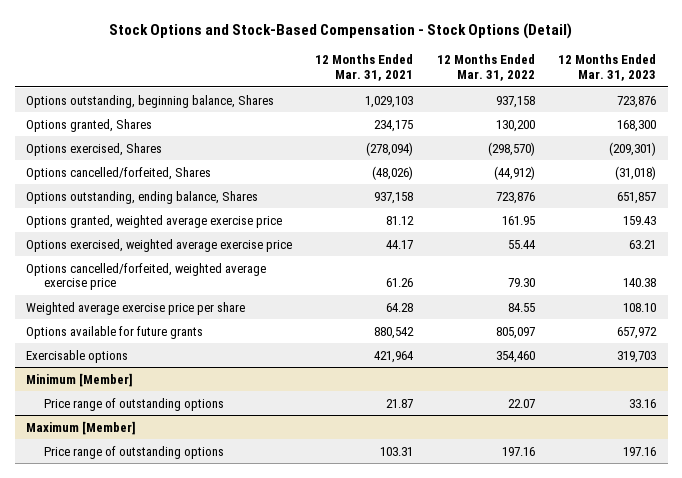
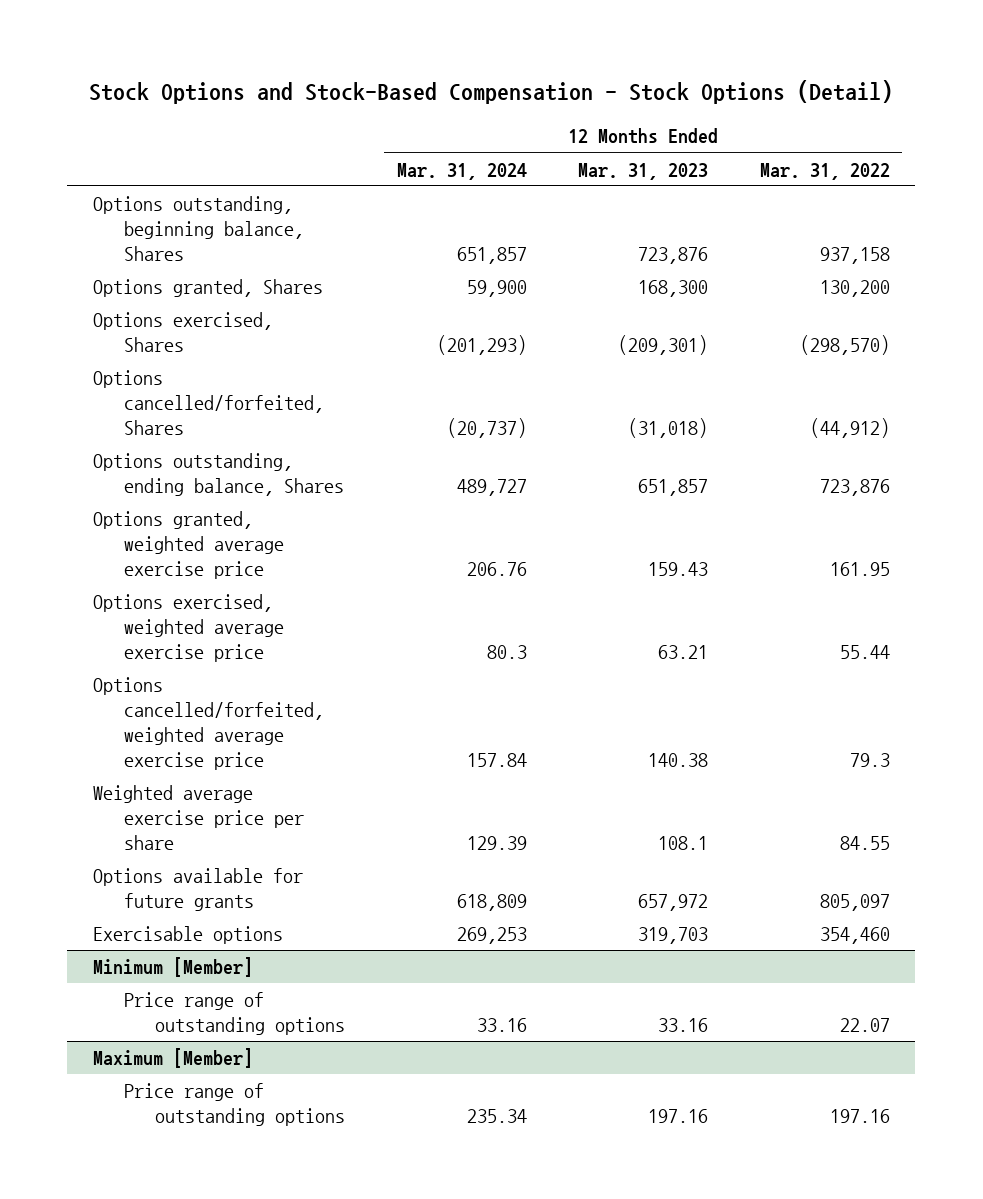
- | 12 Months Ended Mar. 31, 2021 | 12 Months Ended Mar. 31, 2022 | 12 Months Ended Mar. 31, 2023
+ | 12 Months Ended Mar. 31, 2024 | 12 Months Ended Mar. 31, 2023 | 12 Months Ended Mar. 31, 2022
- Options cancelled/forfeited, weighted average exercise price | 61.26 | 79.30 | 140.38
- Weighted average exercise price per share | 64.28 | 84.55 | 108.10
+ Options cancelled/forfeited, weighted average exercise price | 157.84 | 140.38 | 79.3
+ Weighted average exercise price per share | 129.39 | 108.1 | 84.55

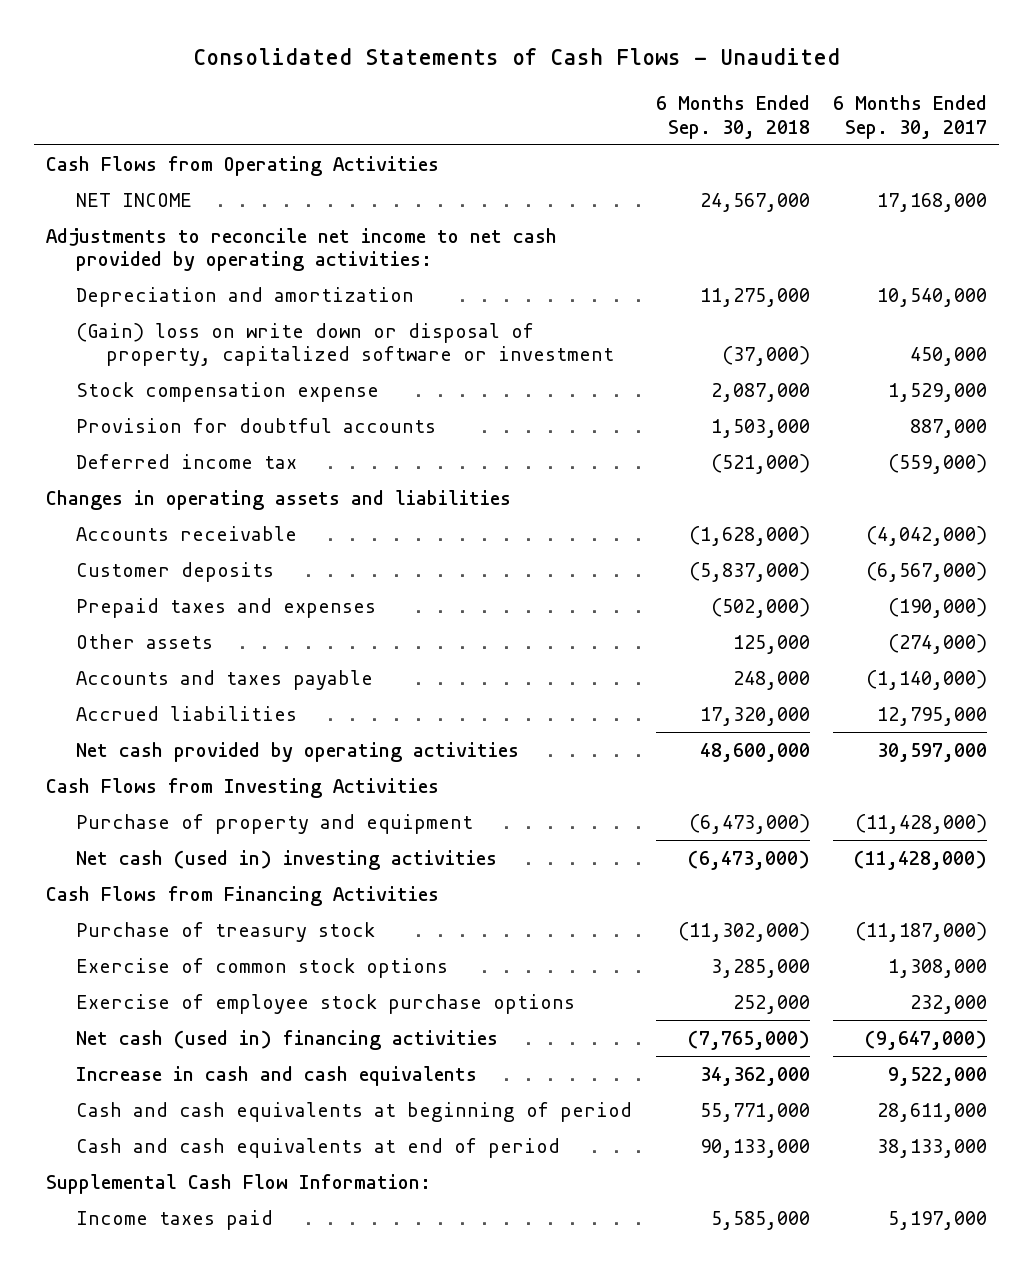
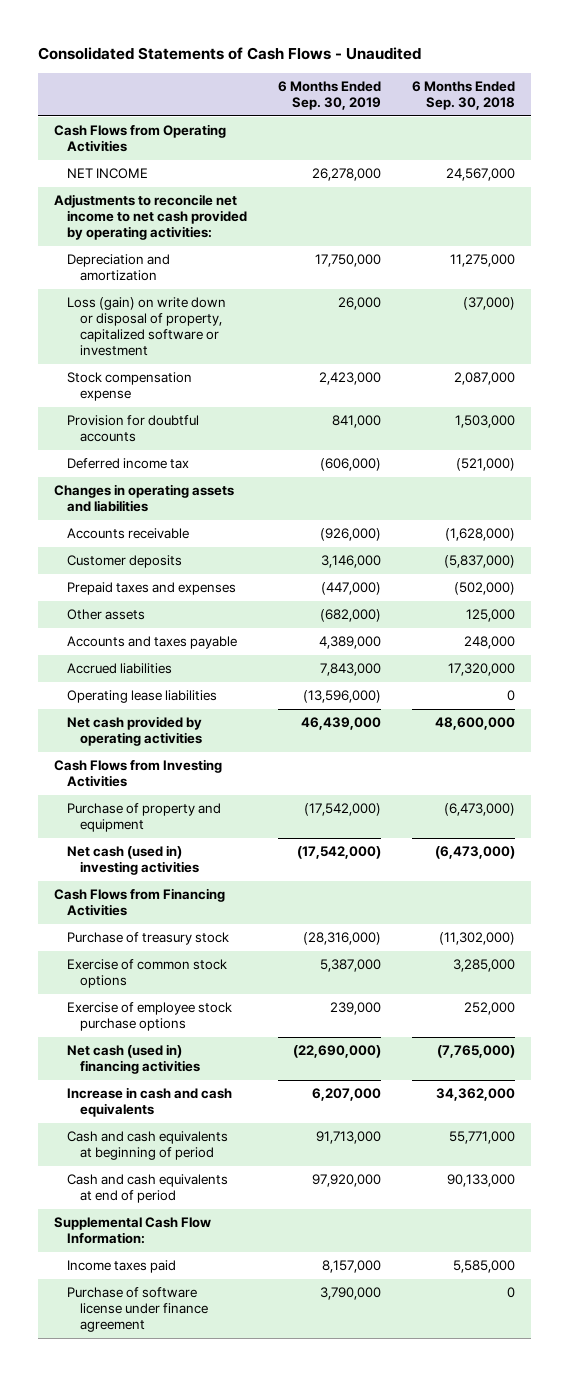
- | 6 Months Ended Sep. 30, 2018 | 6 Months Ended Sep. 30, 2017
+ | 6 Months Ended Sep. 30, 2019 | 6 Months Ended Sep. 30, 2018
- (Gain) loss on write down or disposal of property, capitalized software or investment | (37,000) | 450,000
+ Loss (gain) on write down or disposal of property, capitalized software or investment | 26,000 | (37,000)
+ Operating lease liabilities | (13,596,000) | 0
+ Purchase of software license under finance agreement | 3,790,000 | 0

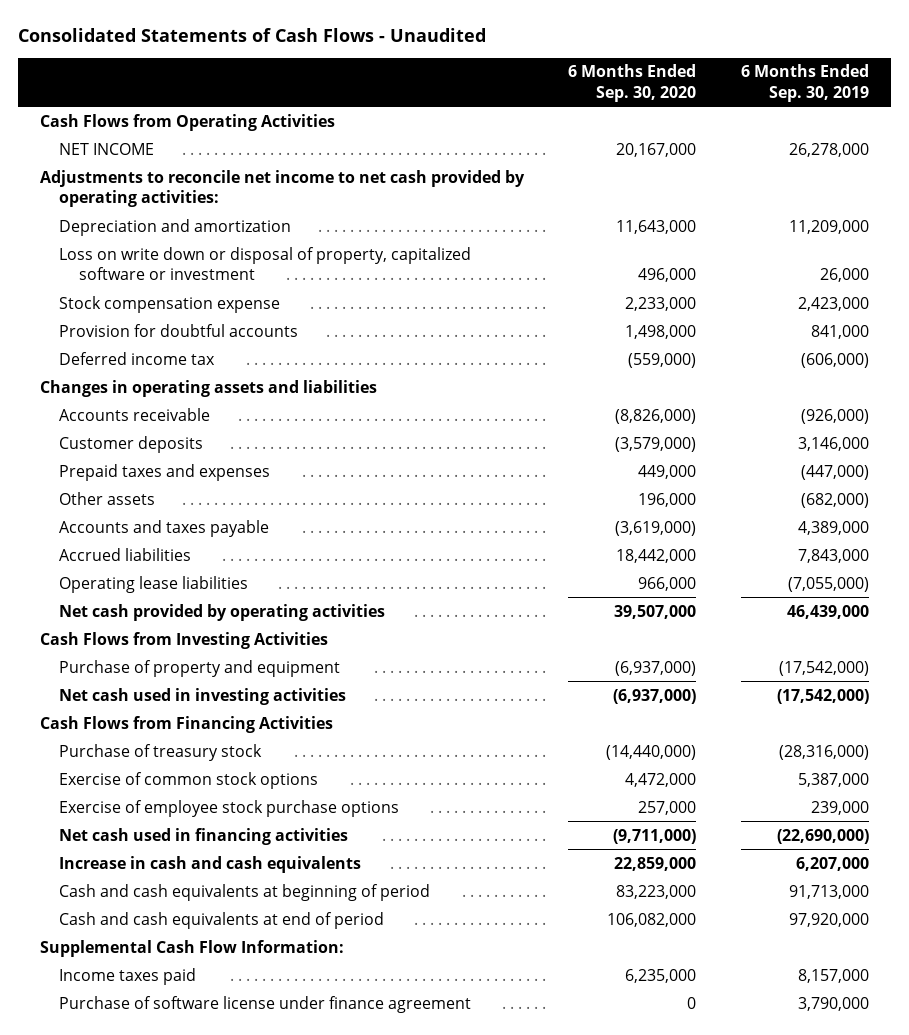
- | 6 Months Ended Sep. 30, 2019 | 6 Months Ended Sep. 30, 2018
+ | 6 Months Ended Sep. 30, 2020 | 6 Months Ended Sep. 30, 2019
- Depreciation and amortization | 17,750,000 | 11,275,000
- Loss (gain) on write down or disposal of property, capitalized software or investment | 26,000 | (37,000)
+ Depreciation and amortization | 11,643,000 | 11,209,000
+ Loss on write down or disposal of property, capitalized software or investment | 496,000 | 26,000
- Operating lease liabilities | (13,596,000) | 0
+ Operating lease liabilities | 966,000 | (7,055,000)
- Net cash (used in) investing activities | (17,542,000) | (6,473,000)
+ Net cash used in investing activities | (6,937,000) | (17,542,000)
- Net cash (used in) financing activities | (22,690,000) | (7,765,000)
+ Net cash used in financing activities | (9,711,000) | (22,690,000)

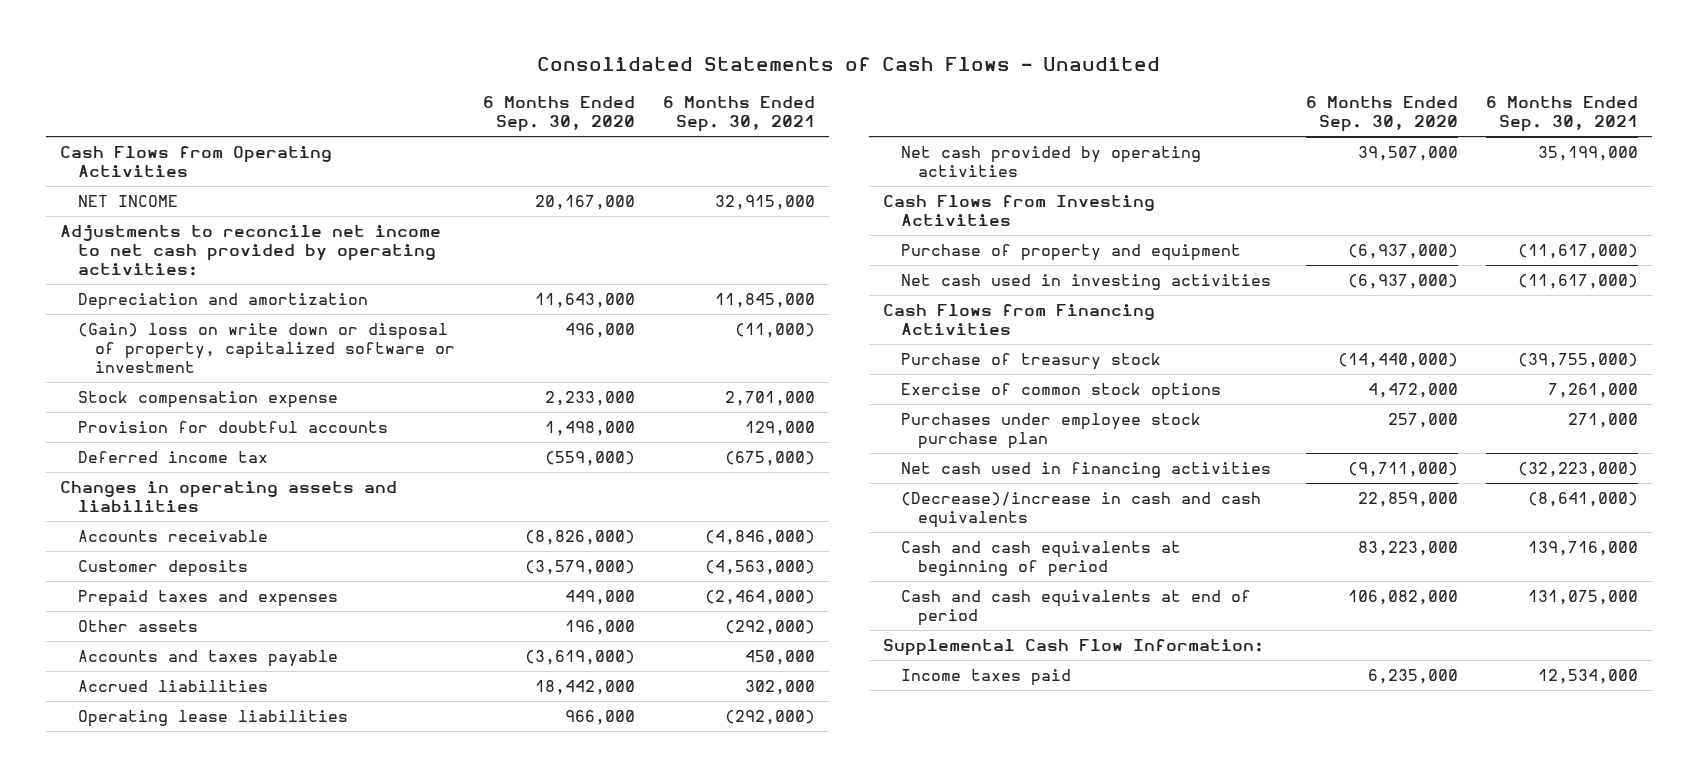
- | 6 Months Ended Sep. 30, 2020 | 6 Months Ended Sep. 30, 2019
+ | 6 Months Ended Sep. 30, 2020 | 6 Months Ended Sep. 30, 2021
- Loss on write down or disposal of property, capitalized software or investment | 496,000 | 26,000
+ (Gain) loss on write down or disposal of property, capitalized software or investment | 496,000 | (11,000)
- Exercise of employee stock purchase options | 257,000 | 239,000
+ Purchases under employee stock purchase plan | 257,000 | 271,000
- Increase in cash and cash equivalents | 22,859,000 | 6,207,000
+ (Decrease)/increase in cash and cash equivalents | 22,859,000 | (8,641,000)
- Purchase of software license under finance agreement | 0 | 3,790,000

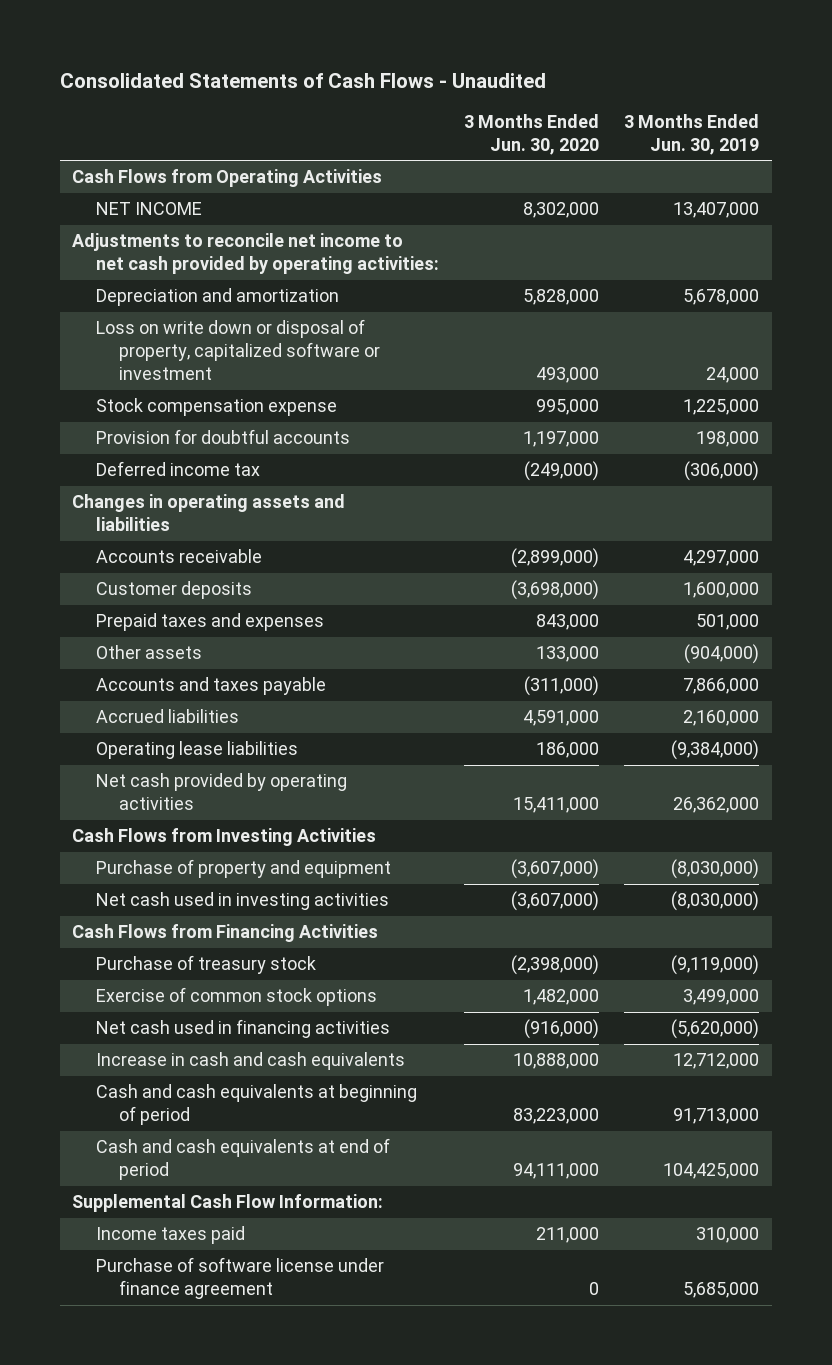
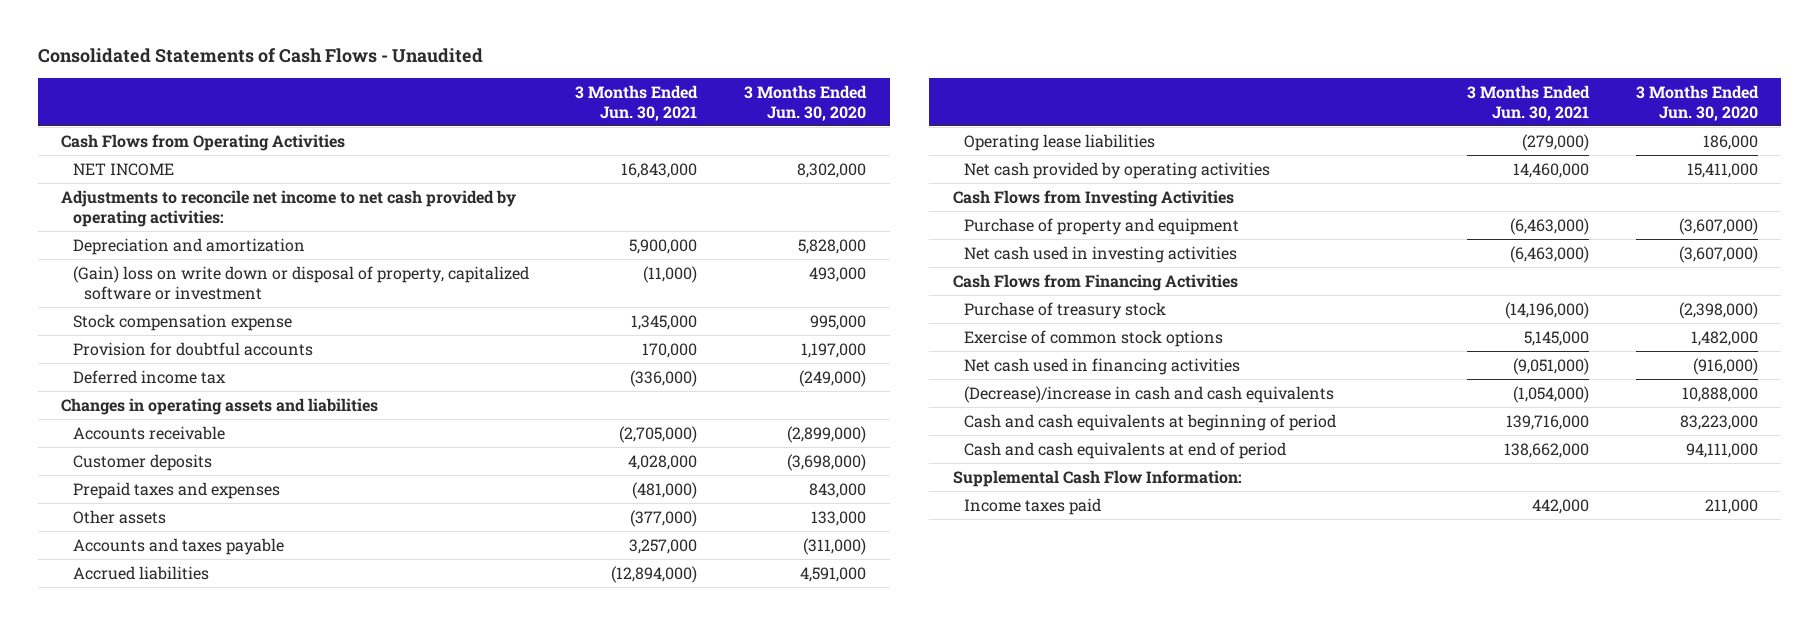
- | 3 Months Ended Jun. 30, 2020 | 3 Months Ended Jun. 30, 2019
+ | 3 Months Ended Jun. 30, 2021 | 3 Months Ended Jun. 30, 2020
- Loss on write down or disposal of property, capitalized software or investment | 493,000 | 24,000
+ (Gain) loss on write down or disposal of property, capitalized software or investment | (11,000) | 493,000
- Increase in cash and cash equivalents | 10,888,000 | 12,712,000
+ (Decrease)/increase in cash and cash equivalents | (1,054,000) | 10,888,000
- Purchase of software license under finance agreement | 0 | 5,685,000

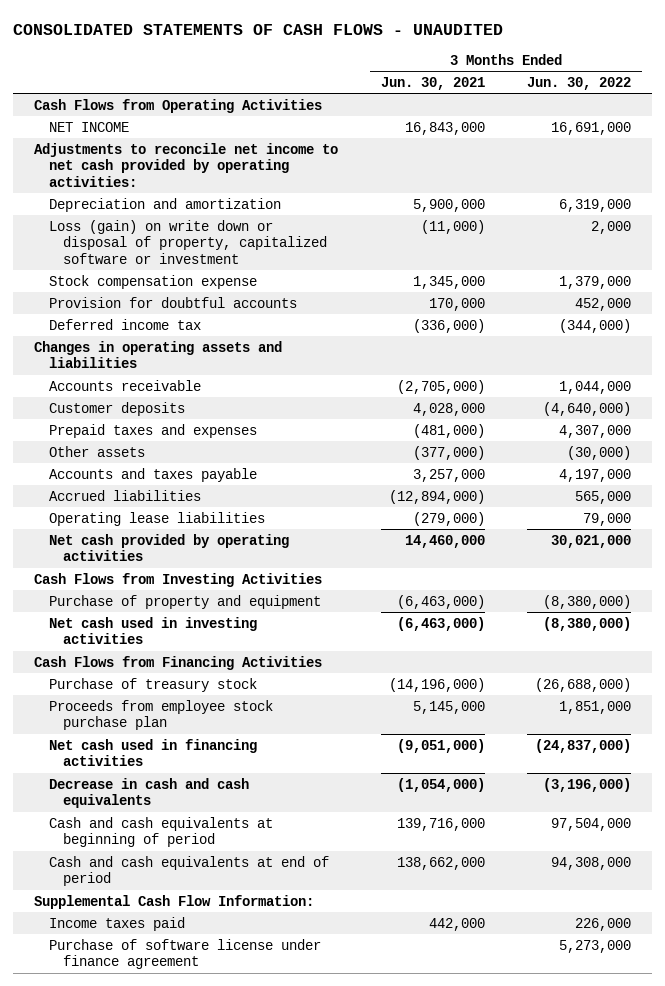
- Consolidated Statements of Cash Flows - Unaudited
+ CONSOLIDATED STATEMENTS OF CASH FLOWS - UNAUDITED
- | 3 Months Ended Jun. 30, 2021 | 3 Months Ended Jun. 30, 2020
+ | 3 Months Ended Jun. 30, 2021 | 3 Months Ended Jun. 30, 2022
- (Gain) loss on write down or disposal of property, capitalized software or investment | (11,000) | 493,000
+ Loss (gain) on write down or disposal of property, capitalized software or investment | (11,000) | 2,000
- Exercise of common stock options | 5,145,000 | 1,482,000
+ Proceeds from employee stock purchase plan | 5,145,000 | 1,851,000
- (Decrease)/increase in cash and cash equivalents | (1,054,000) | 10,888,000
+ Decrease in cash and cash equivalents | (1,054,000) | (3,196,000)
+ Purchase of software license under finance agreement | | 5,273,000

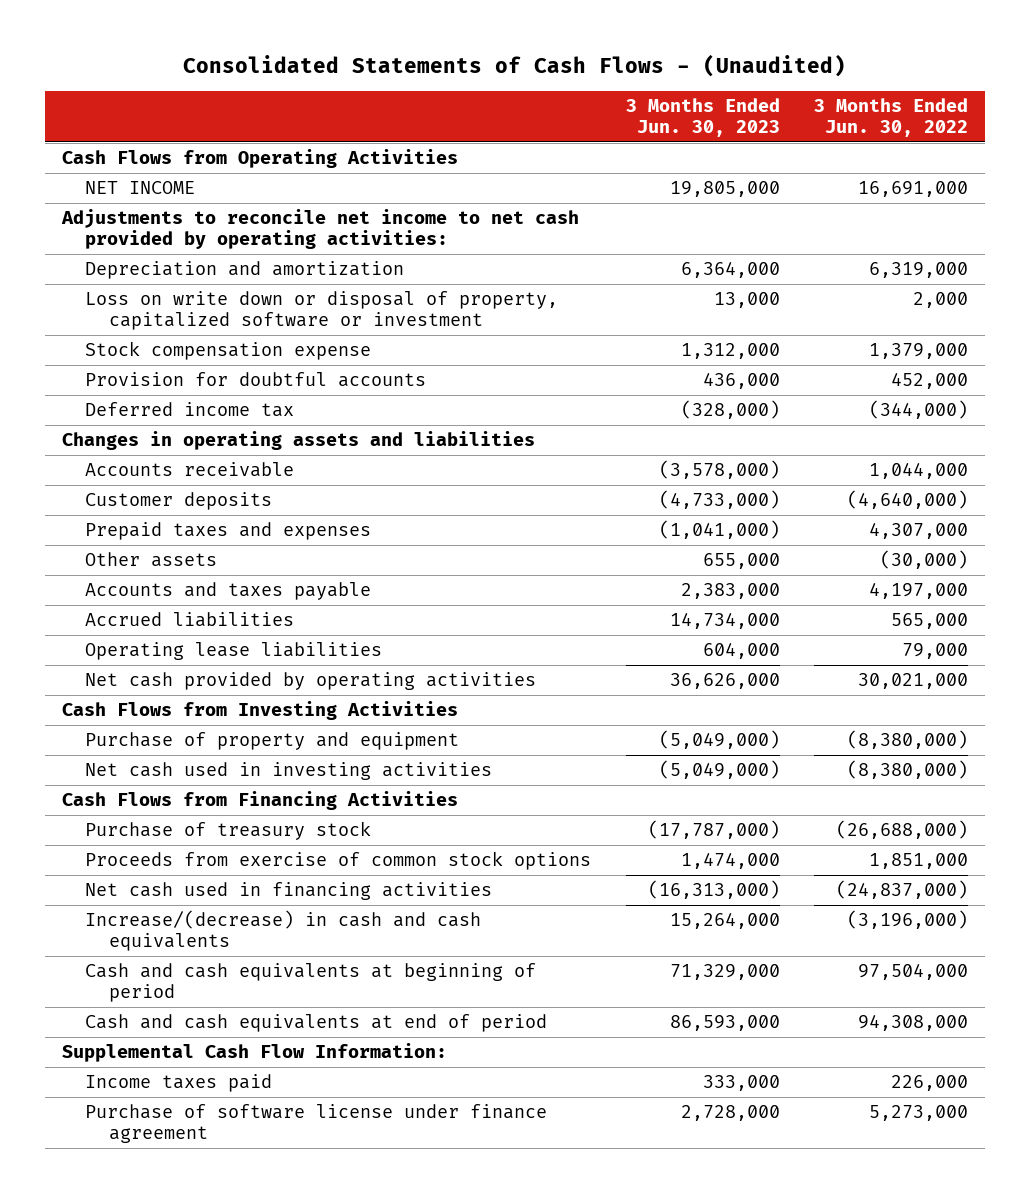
- CONSOLIDATED STATEMENTS OF CASH FLOWS - UNAUDITED
+ Consolidated Statements of Cash Flows - (Unaudited)
- | 3 Months Ended Jun. 30, 2021 | 3 Months Ended Jun. 30, 2022
+ | 3 Months Ended Jun. 30, 2023 | 3 Months Ended Jun. 30, 2022
- Loss (gain) on write down or disposal of property, capitalized software or investment | (11,000) | 2,000
+ Loss on write down or disposal of property, capitalized software or investment | 13,000 | 2,000
- Proceeds from employee stock purchase plan | 5,145,000 | 1,851,000
+ Proceeds from exercise of common stock options | 1,474,000 | 1,851,000
- Decrease in cash and cash equivalents | (1,054,000) | (3,196,000)
+ Increase/(decrease) in cash and cash equivalents | 15,264,000 | (3,196,000)

